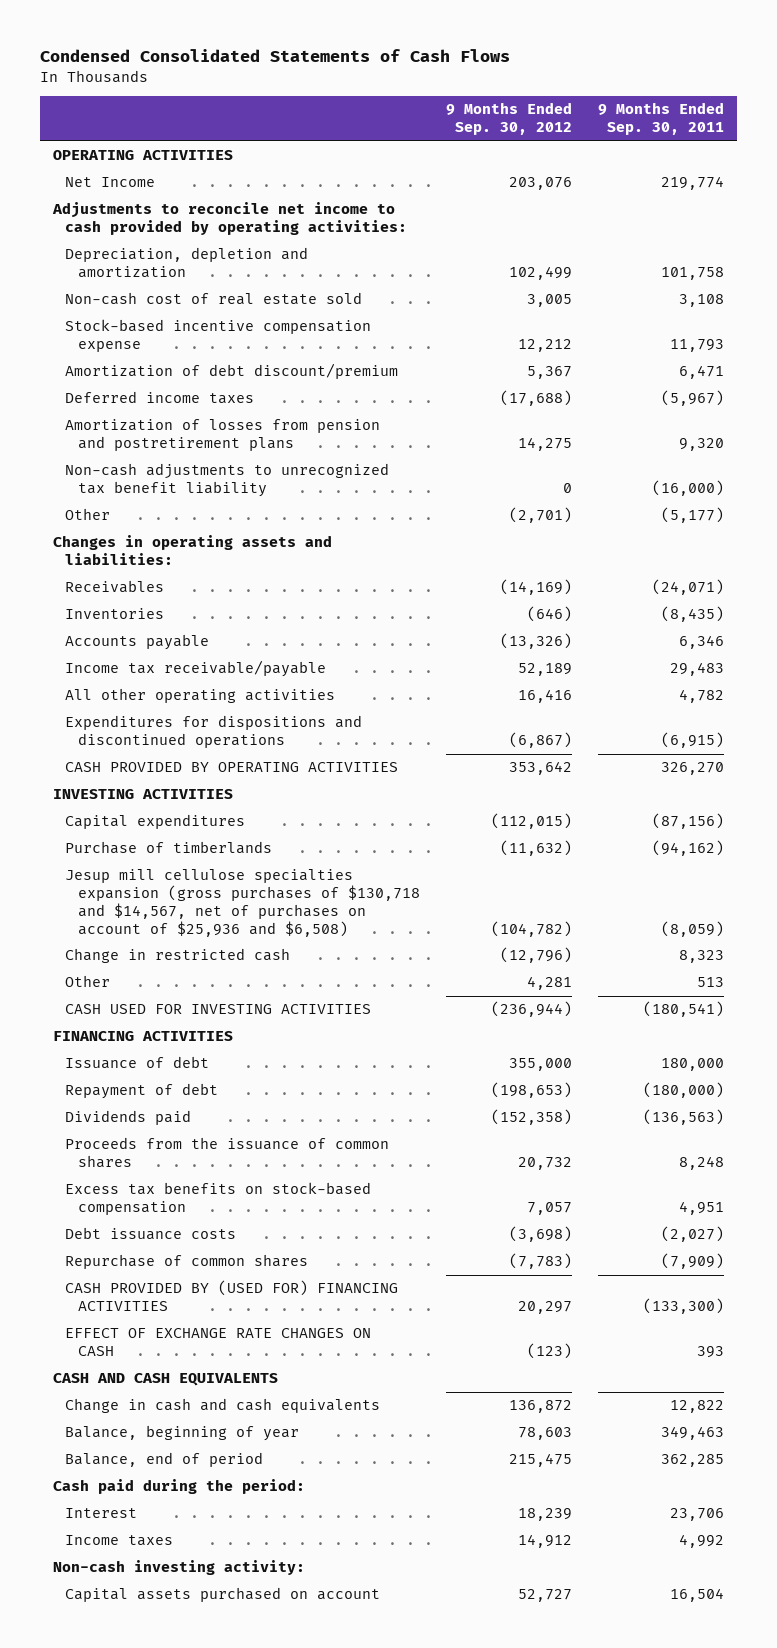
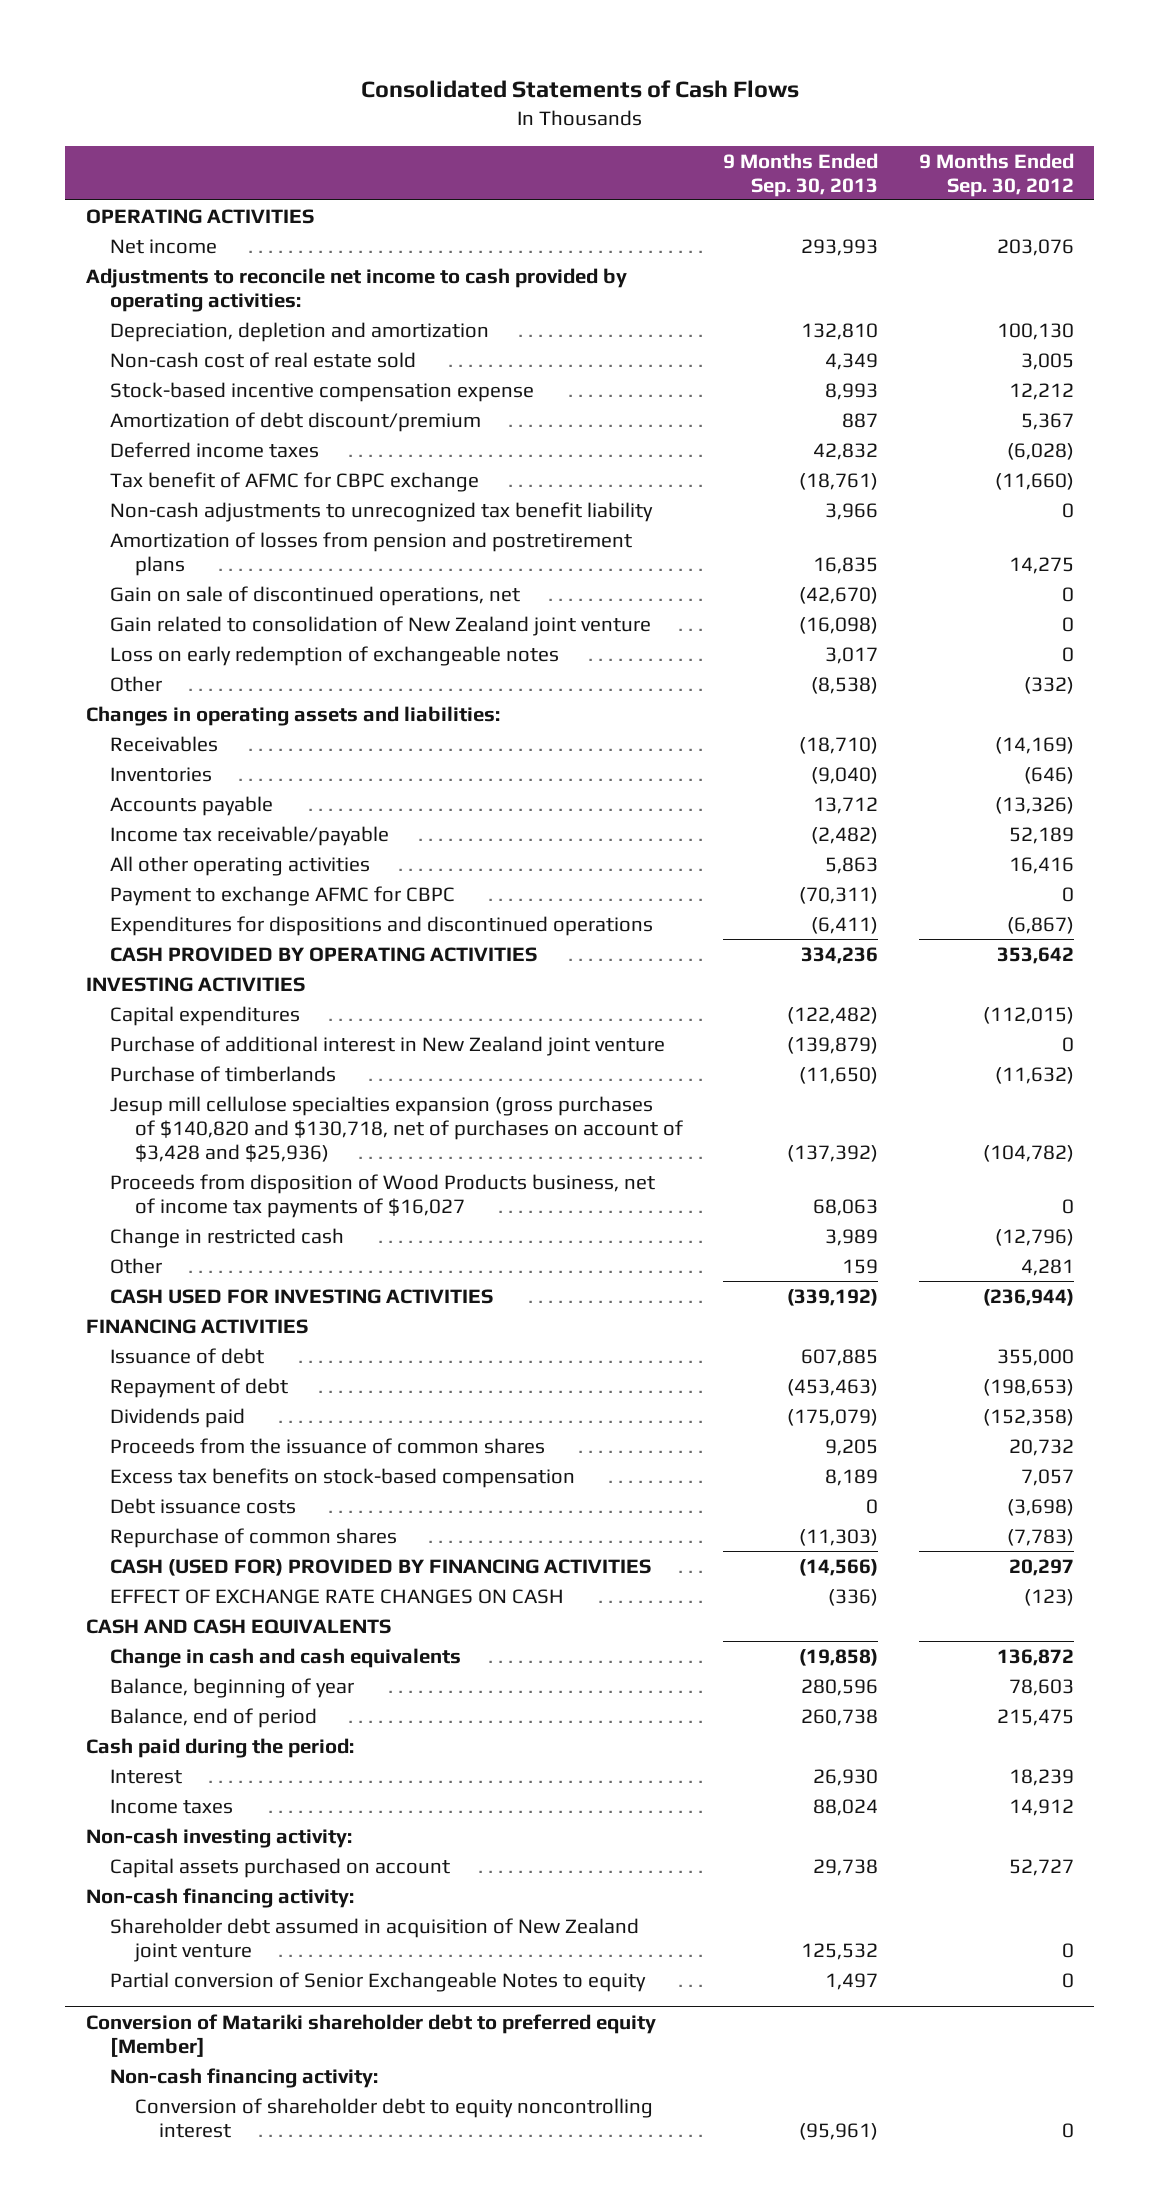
- Condensed Consolidated Statements of Cash Flows
+ Consolidated Statements of Cash Flows
- | 9 Months Ended Sep. 30, 2012 | 9 Months Ended Sep. 30, 2011
+ | 9 Months Ended Sep. 30, 2013 | 9 Months Ended Sep. 30, 2012
- Net Income | 203,076 | 219,774
+ Net income | 293,993 | 203,076
- Depreciation, depletion and amortization | 102,499 | 101,758
+ Depreciation, depletion and amortization | 132,810 | 100,130
- Deferred income taxes | (17,688) | (5,967)
+ Deferred income taxes | 42,832 | (6,028)
+ Tax benefit of AFMC for CBPC exchange | (18,761) | (11,660)
- Other | (2,701) | (5,177)
moved down: Amortization of losses from pension and postretirement plans | 16,835 | 14,275
+ Gain on sale of discontinued operations, net | (42,670) | 0
+ Gain related to consolidation of New Zealand joint venture | (16,098) | 0
+ Loss on early redemption of exchangeable notes | 3,017 | 0
+ Other | (8,538) | (332)
+ Payment to exchange AFMC for CBPC | (70,311) | 0
+ Purchase of additional interest in New Zealand joint venture | (139,879) | 0
- Jesup mill cellulose specialties expansion (gross purchases of $130,718 and $14,567, net of purchases on account of $25,936 and $6,508) | (104,782) | (8,059)
+ Jesup mill cellulose specialties expansion (gross purchases of $140,820 and $130,718, net of purchases on account of $3,428 and $25,936) | (137,392) | (104,782)
+ Proceeds from disposition of Wood Products business, net of income tax payments of $16,027 | 68,063 | 0
- CASH PROVIDED BY (USED FOR) FINANCING ACTIVITIES | 20,297 | (133,300)
+ CASH (USED FOR) PROVIDED BY FINANCING ACTIVITIES | (14,566) | 20,297
+ Non-cash financing activity:
+ Shareholder debt assumed in acquisition of New Zealand joint venture | 125,532 | 0
+ Partial conversion of Senior Exchangeable Notes to equity | 1,497 | 0
+ Conversion of Matariki shareholder debt to preferred equity [Member]
+ Non-cash financing activity:
+ Conversion of shareholder debt to equity noncontrolling interest | (95,961) | 0

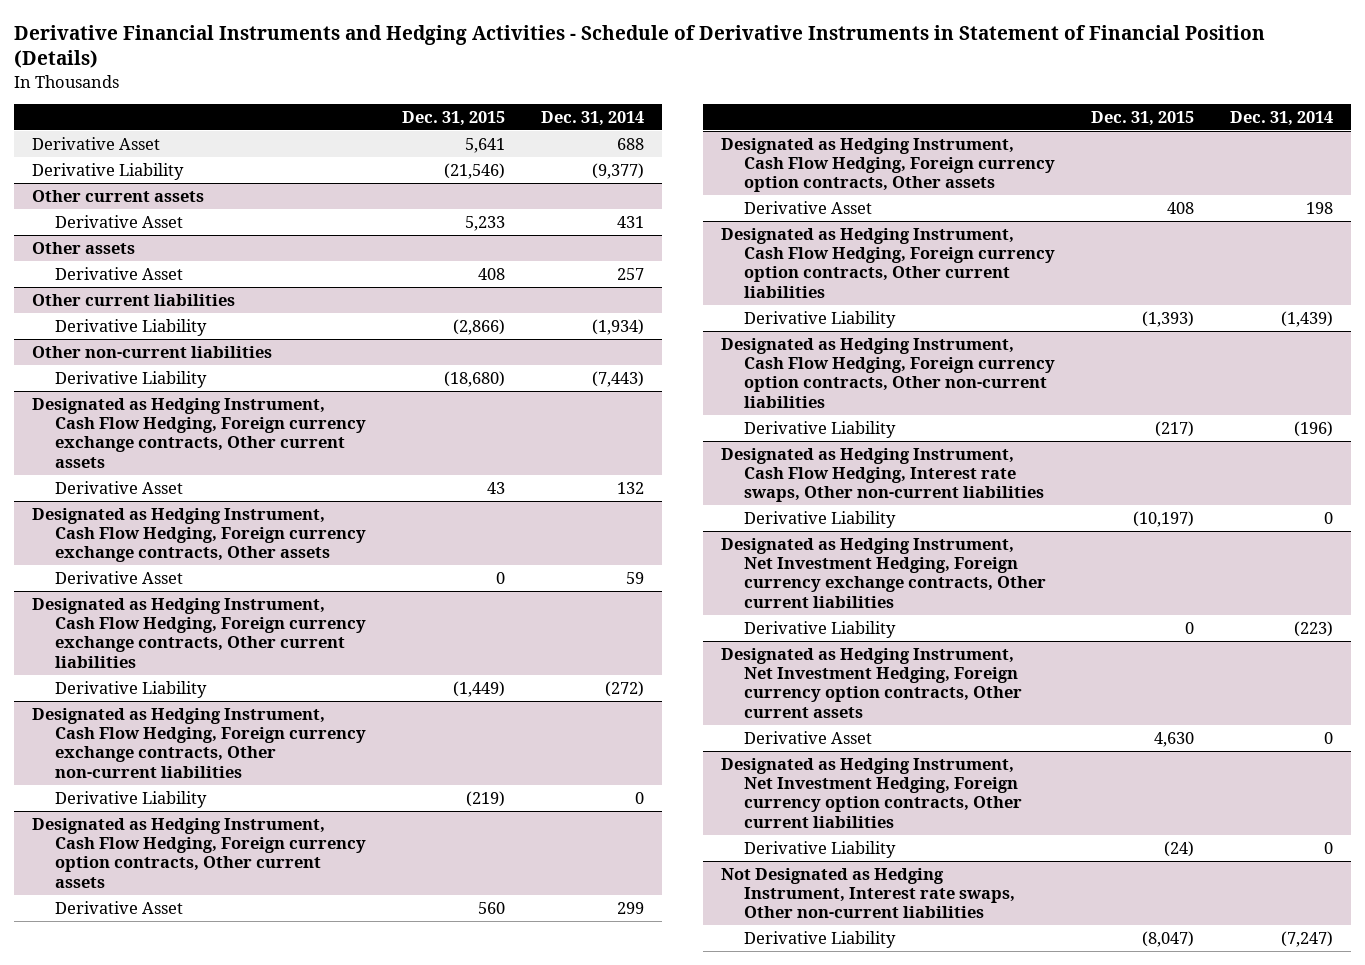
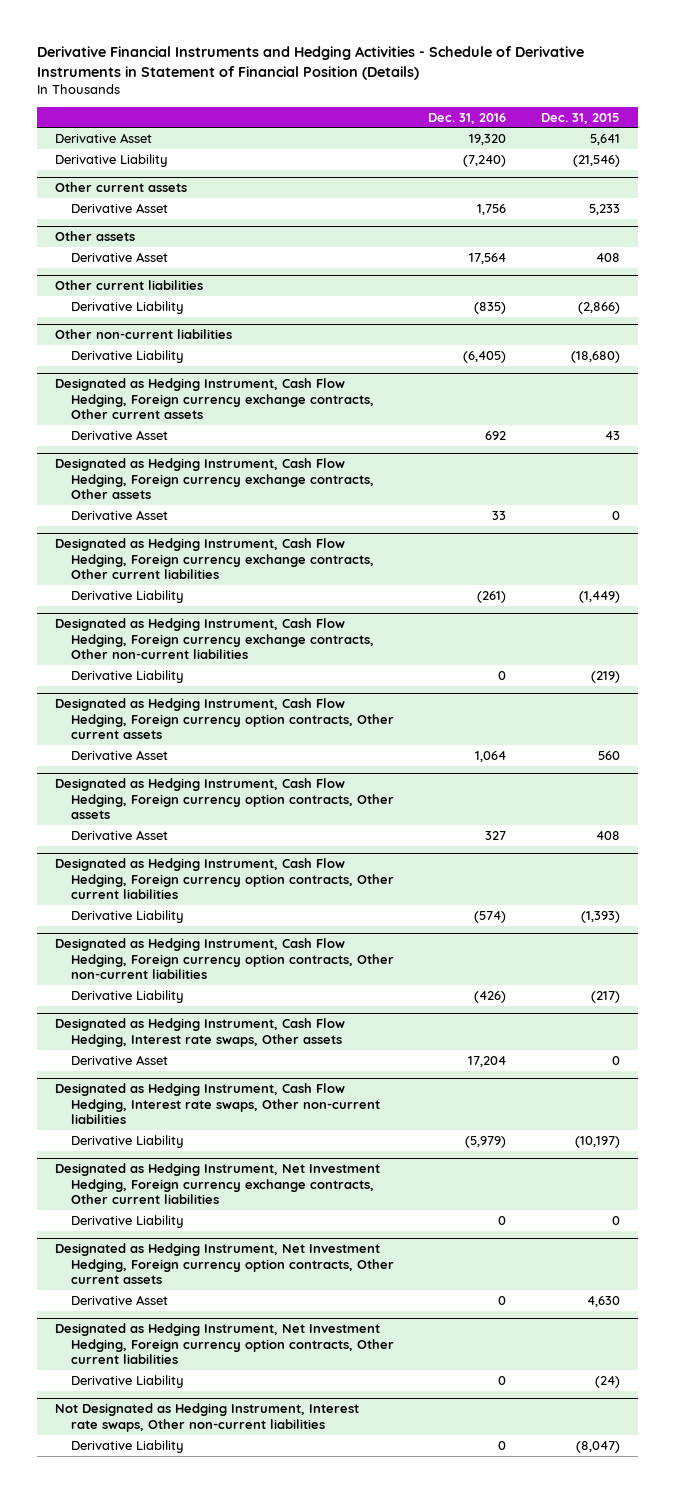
- | Dec. 31, 2015 | Dec. 31, 2014
+ | Dec. 31, 2016 | Dec. 31, 2015
+ Designated as Hedging Instrument, Cash Flow Hedging, Interest rate swaps, Other assets
+ Derivative Asset | 17,204 | 0

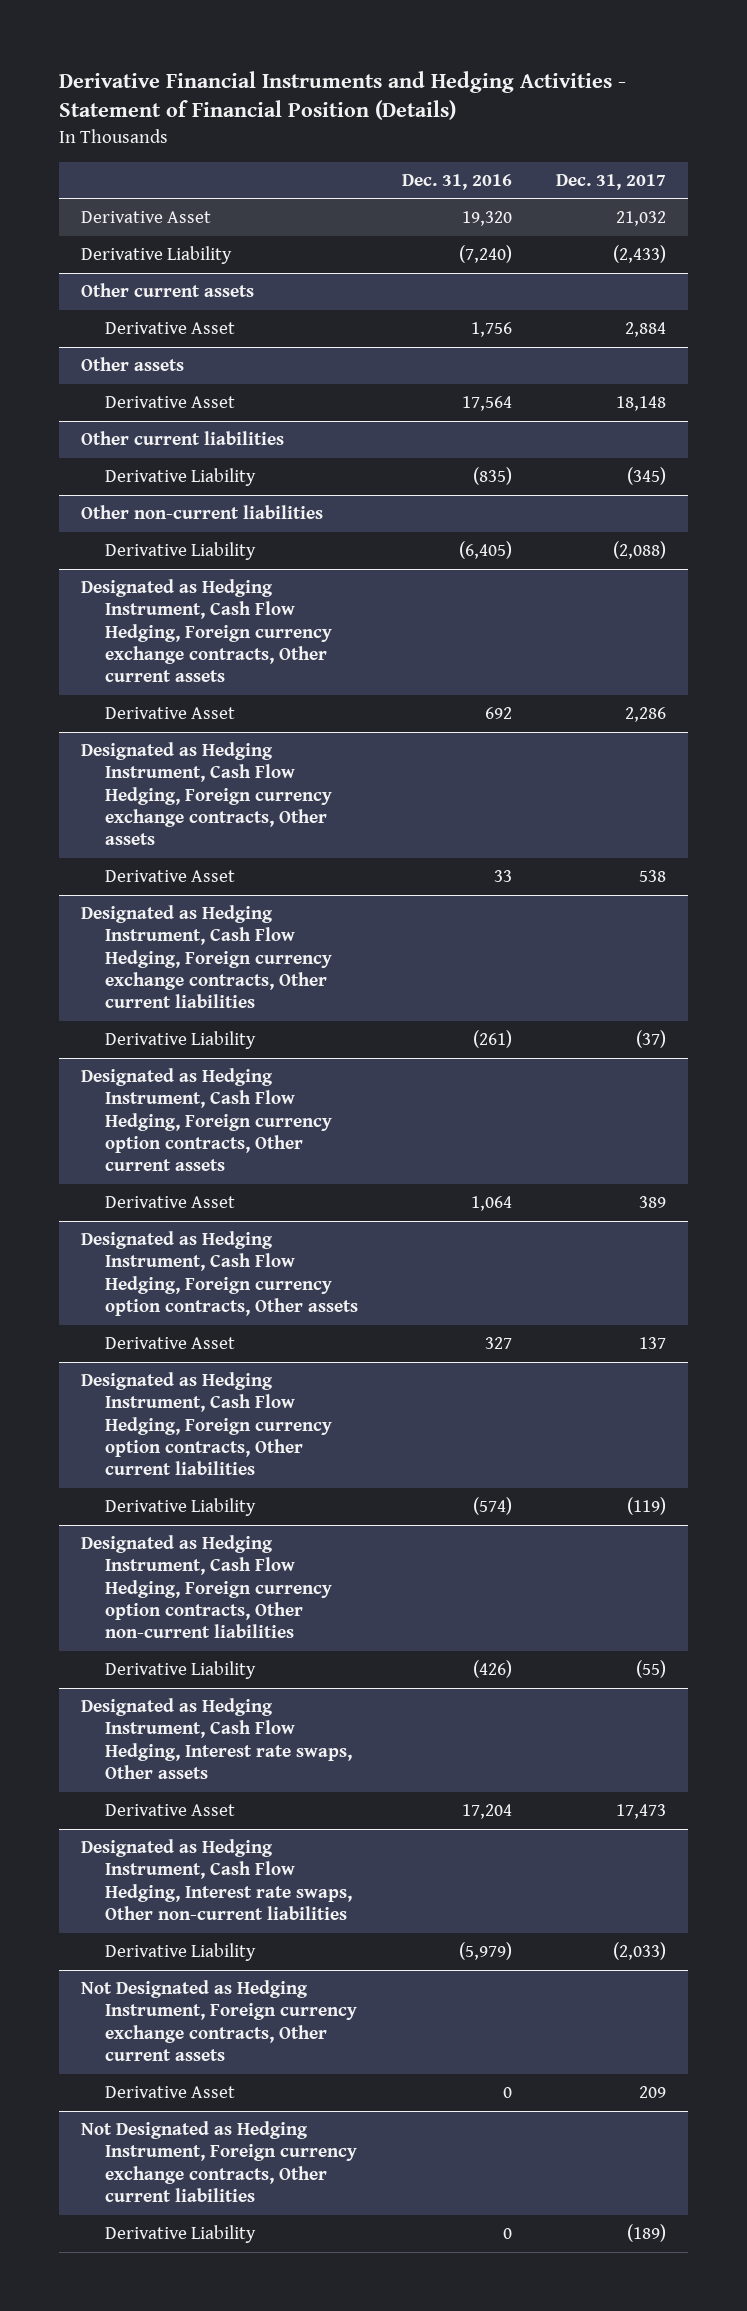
- Derivative Financial Instruments and Hedging Activities - Schedule of Derivative Instruments in Statement of Financial Position (Details)
+ Derivative Financial Instruments and Hedging Activities - Statement of Financial Position (Details)
- | Dec. 31, 2016 | Dec. 31, 2015
+ | Dec. 31, 2016 | Dec. 31, 2017
- Designated as Hedging Instrument, Cash Flow Hedging, Foreign currency exchange contracts, Other non-current liabilities
- Derivative Liability | 0 | (219)
- Designated as Hedging Instrument, Net Investment Hedging, Foreign currency exchange contracts, Other current liabilities
- Derivative Liability | 0 | 0
- Designated as Hedging Instrument, Net Investment Hedging, Foreign currency option contracts, Other current assets
+ Not Designated as Hedging Instrument, Foreign currency exchange contracts, Other current assets
- Designated as Hedging Instrument, Net Investment Hedging, Foreign currency option contracts, Other current liabilities
- Derivative Liability | 0 | (24)
- Not Designated as Hedging Instrument, Interest rate swaps, Other non-current liabilities
+ Not Designated as Hedging Instrument, Foreign currency exchange contracts, Other current liabilities

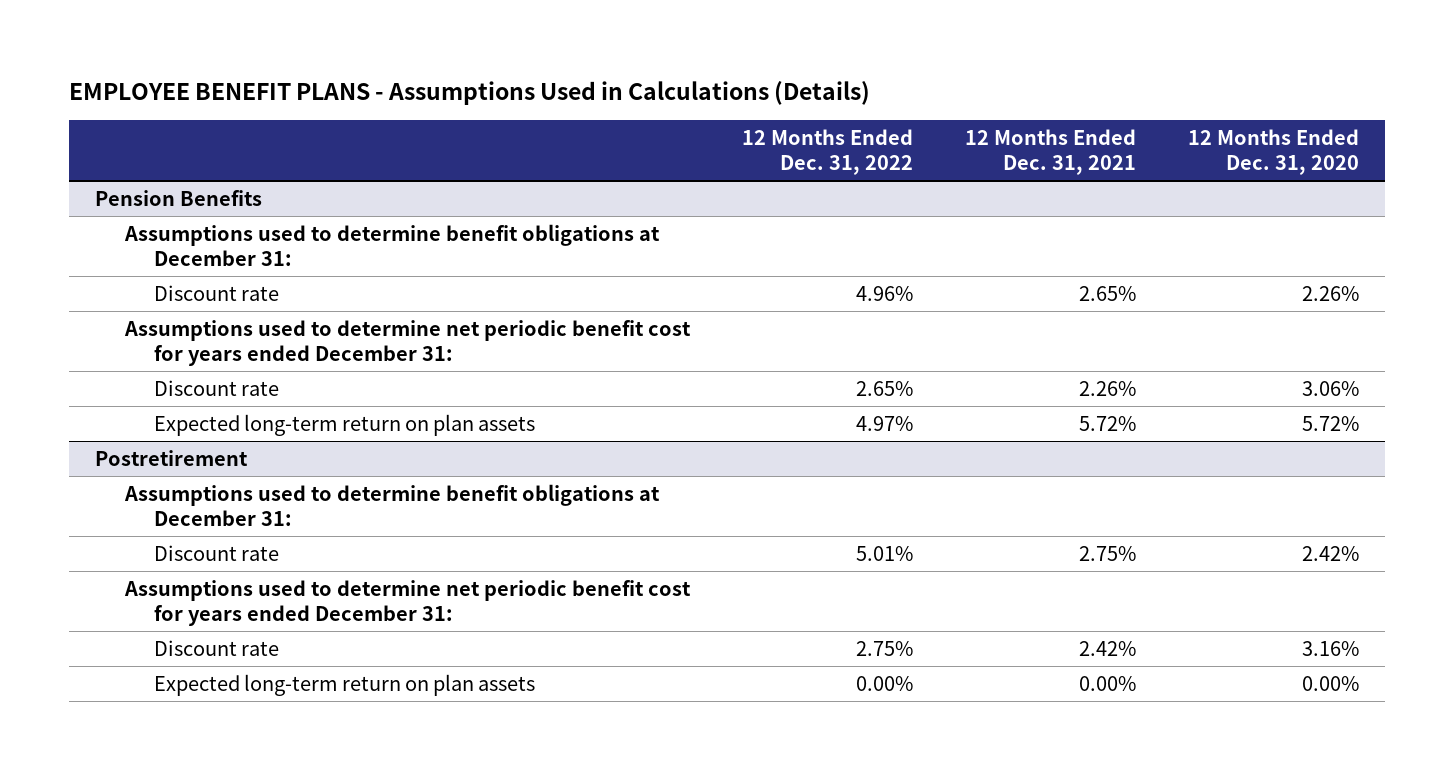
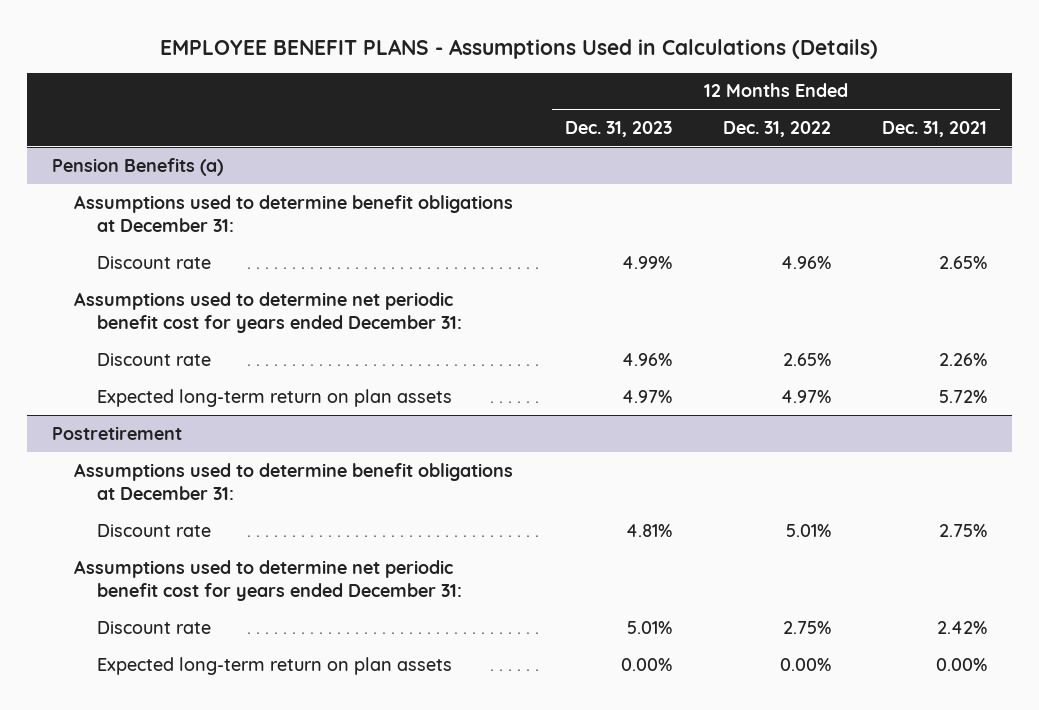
- | 12 Months Ended Dec. 31, 2022 | 12 Months Ended Dec. 31, 2021 | 12 Months Ended Dec. 31, 2020
+ | 12 Months Ended Dec. 31, 2023 | 12 Months Ended Dec. 31, 2022 | 12 Months Ended Dec. 31, 2021
- Pension Benefits
+ Pension Benefits (a)

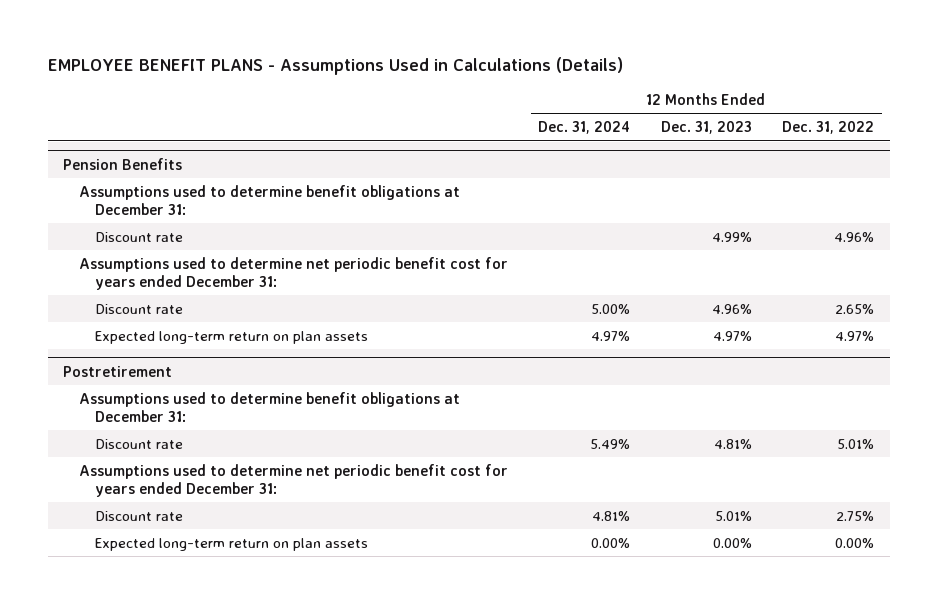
- | 12 Months Ended Dec. 31, 2023 | 12 Months Ended Dec. 31, 2022 | 12 Months Ended Dec. 31, 2021
+ | 12 Months Ended Dec. 31, 2024 | 12 Months Ended Dec. 31, 2023 | 12 Months Ended Dec. 31, 2022
- Pension Benefits (a)
+ Pension Benefits

